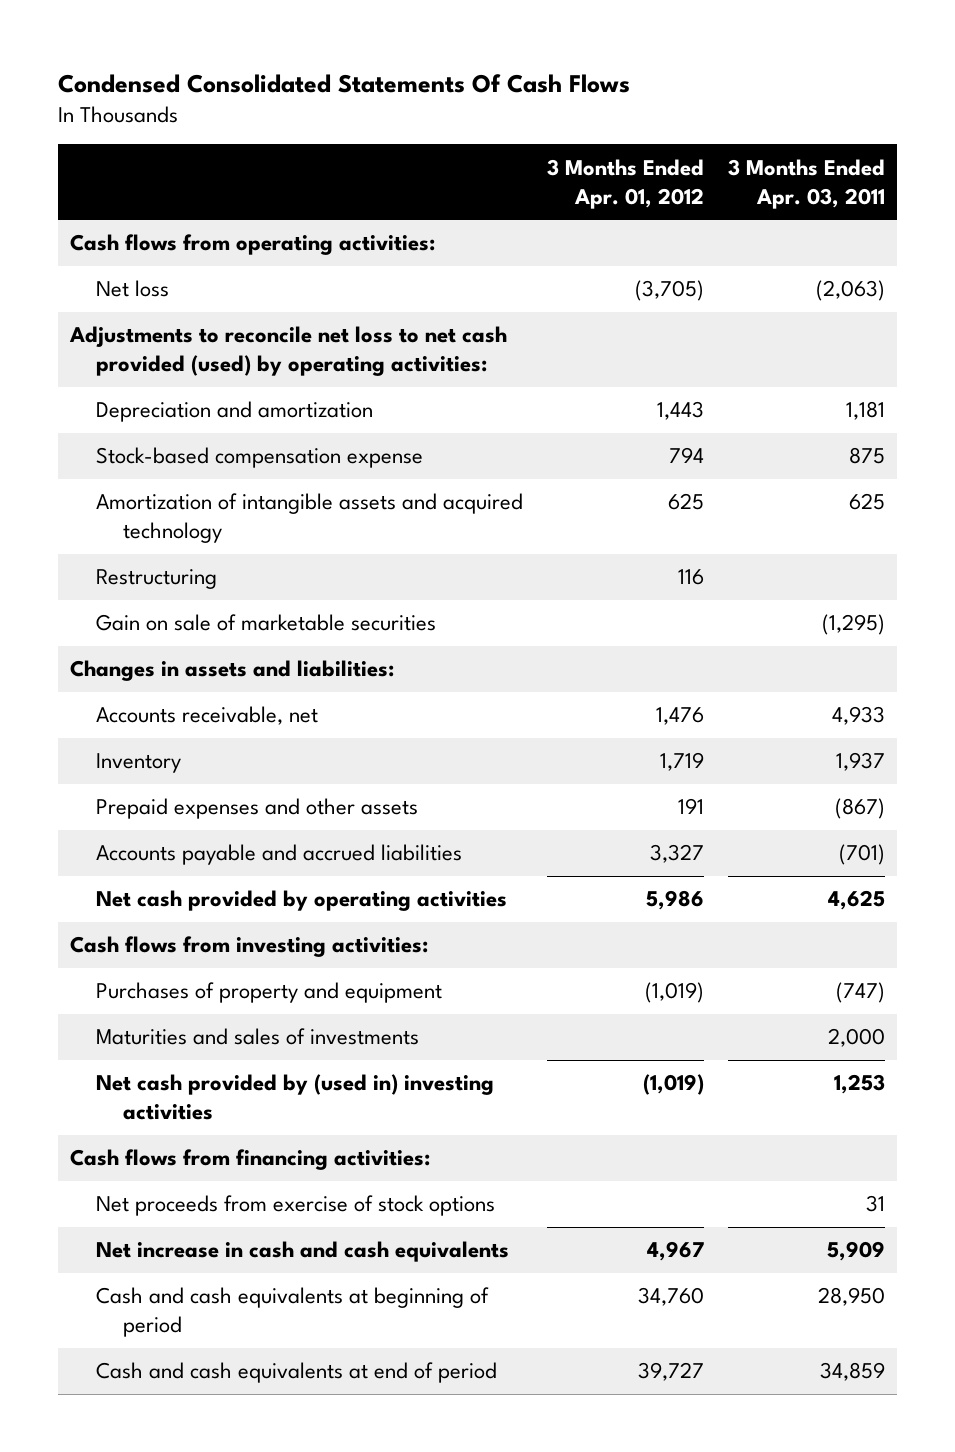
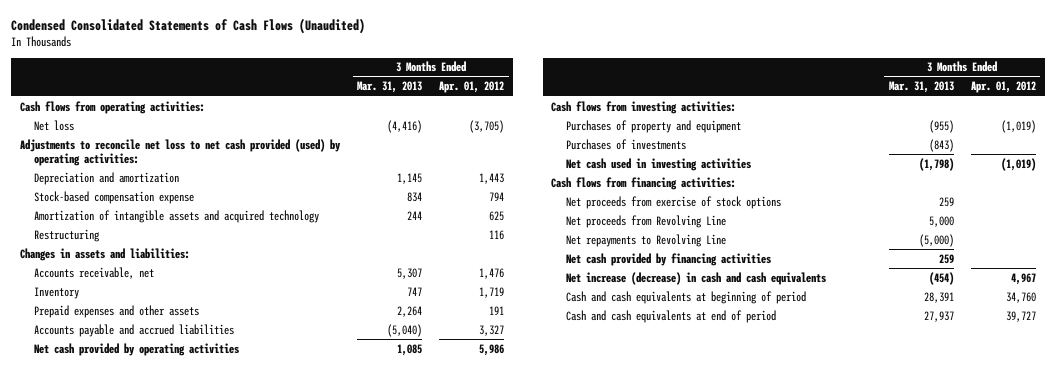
- Condensed Consolidated Statements Of Cash Flows
+ Condensed Consolidated Statements of Cash Flows (Unaudited)
- | 3 Months Ended Apr. 01, 2012 | 3 Months Ended Apr. 03, 2011
+ | 3 Months Ended Mar. 31, 2013 | 3 Months Ended Apr. 01, 2012
- Gain on sale of marketable securities | | (1,295)
- Maturities and sales of investments | | 2,000
- Net cash provided by (used in) investing activities | (1,019) | 1,253
+ Purchases of investments | (843) |
+ Net cash used in investing activities | (1,798) | (1,019)
- Net increase in cash and cash equivalents | 4,967 | 5,909
+ Net proceeds from Revolving Line | 5,000 |
+ Net repayments to Revolving Line | (5,000) |
+ Net cash provided by financing activities | 259 |
+ Net increase (decrease) in cash and cash equivalents | (454) | 4,967

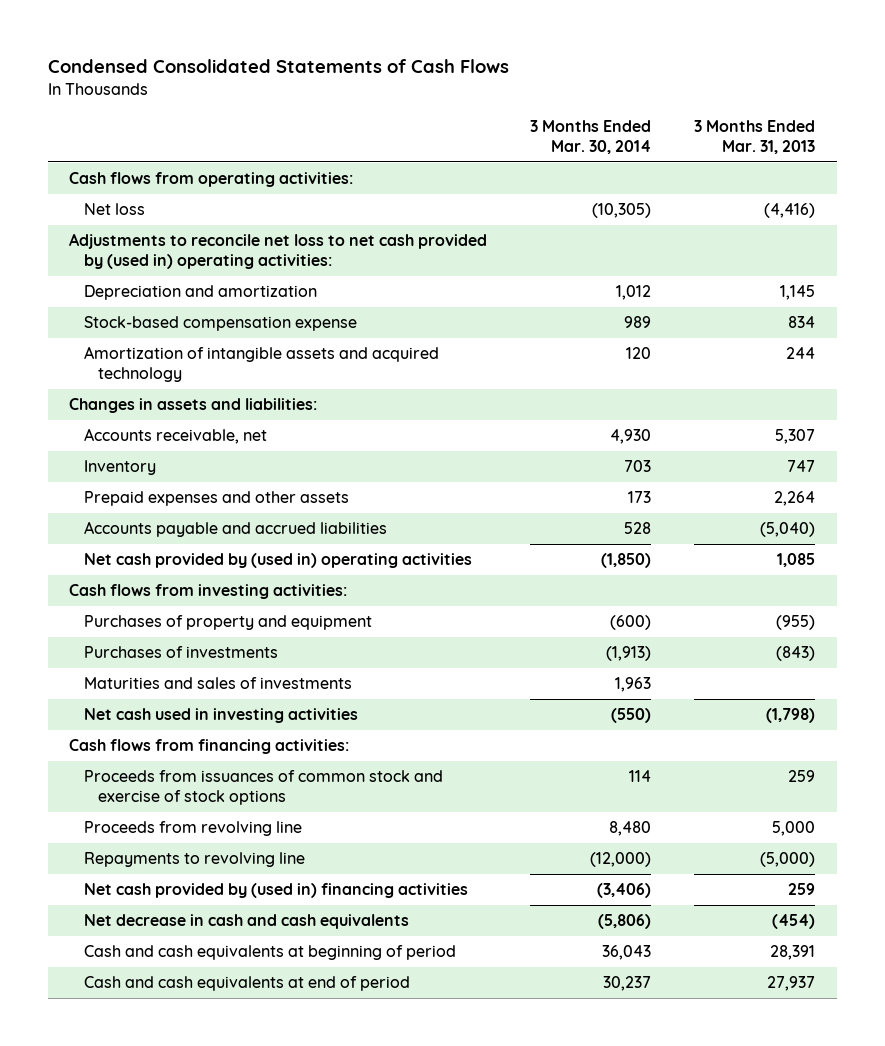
- Condensed Consolidated Statements of Cash Flows (Unaudited)
+ Condensed Consolidated Statements of Cash Flows
- | 3 Months Ended Mar. 31, 2013 | 3 Months Ended Apr. 01, 2012
+ | 3 Months Ended Mar. 30, 2014 | 3 Months Ended Mar. 31, 2013
- Adjustments to reconcile net loss to net cash provided (used) by operating activities:
+ Adjustments to reconcile net loss to net cash provided by (used in) operating activities:
- Restructuring | | 116
- Net cash provided by operating activities | 1,085 | 5,986
+ Net cash provided by (used in) operating activities | (1,850) | 1,085
+ Maturities and sales of investments | 1,963 |
- Net proceeds from exercise of stock options | 259 |
- Net proceeds from Revolving Line | 5,000 |
- Net repayments to Revolving Line | (5,000) |
- Net cash provided by financing activities | 259 |
- Net increase (decrease) in cash and cash equivalents | (454) | 4,967
+ Proceeds from issuances of common stock and exercise of stock options | 114 | 259
+ Proceeds from revolving line | 8,480 | 5,000
+ Repayments to revolving line | (12,000) | (5,000)
+ Net cash provided by (used in) financing activities | (3,406) | 259
+ Net decrease in cash and cash equivalents | (5,806) | (454)

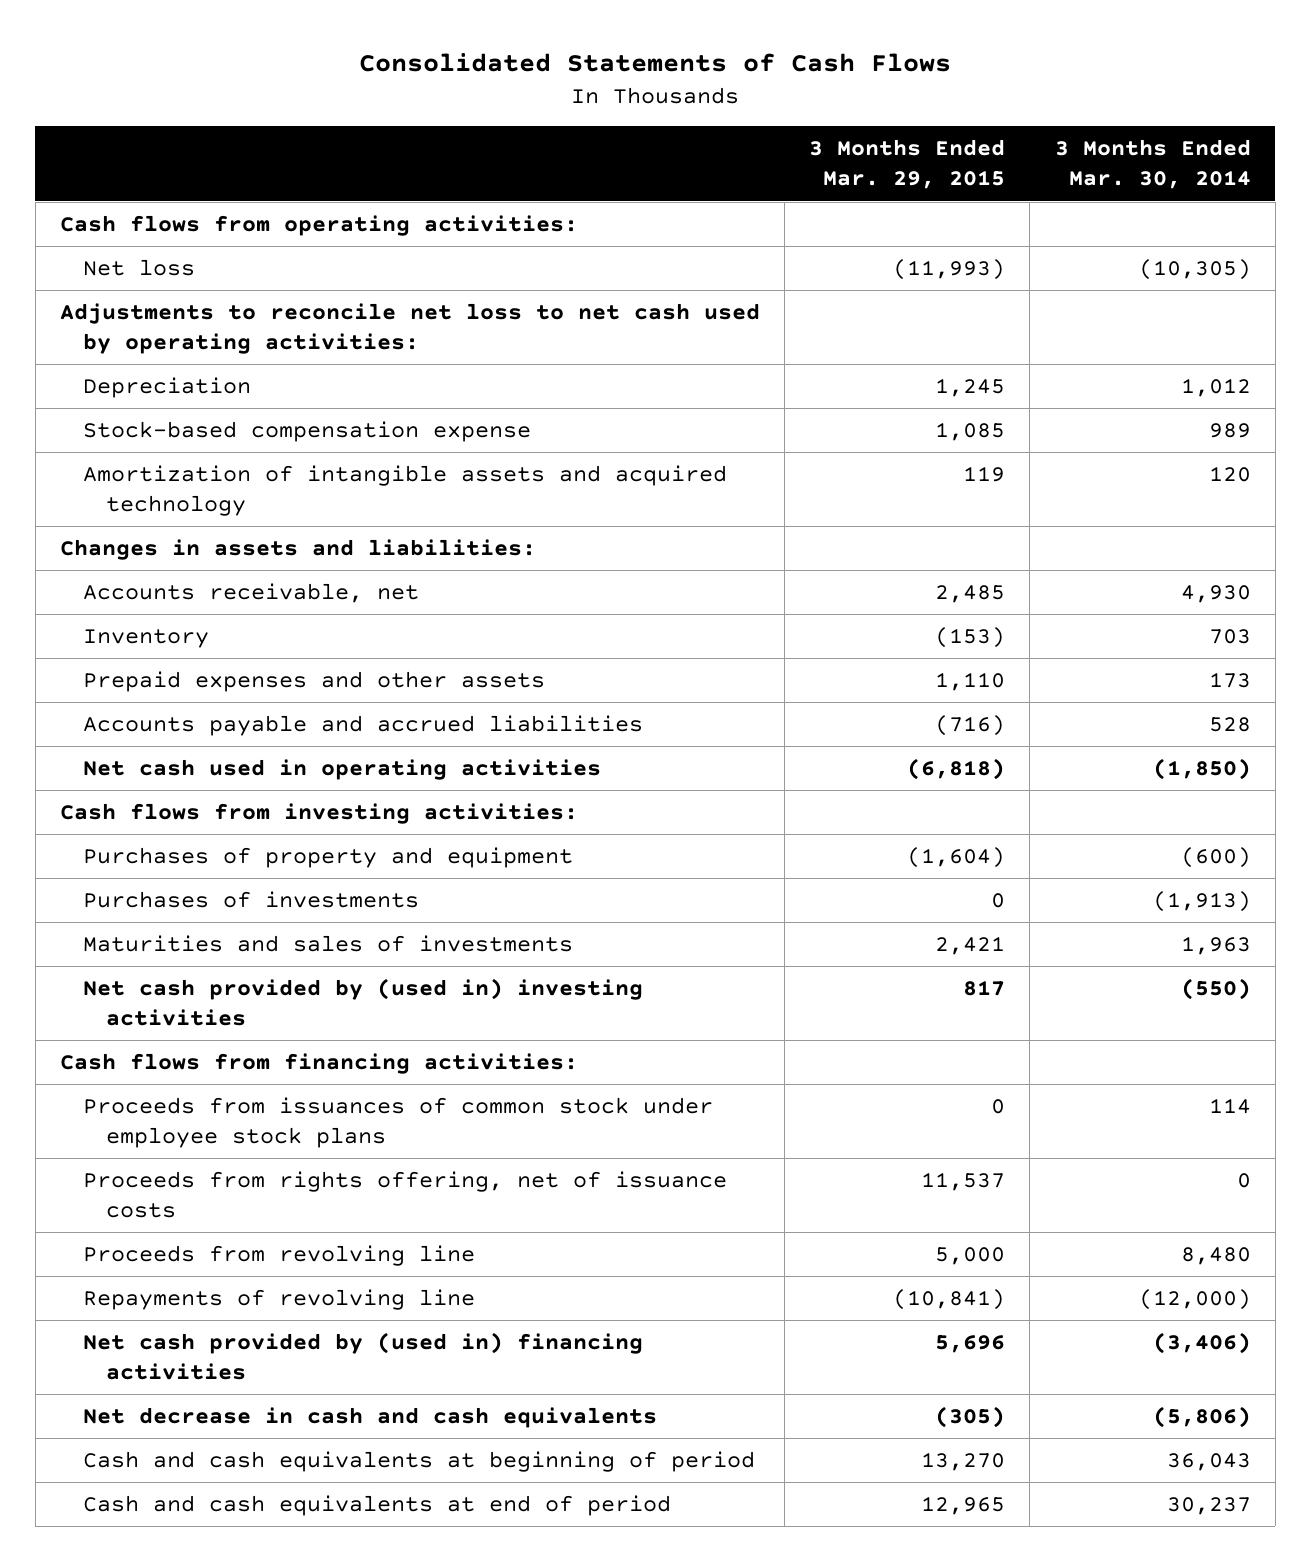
- Condensed Consolidated Statements of Cash Flows
+ Consolidated Statements of Cash Flows
- | 3 Months Ended Mar. 30, 2014 | 3 Months Ended Mar. 31, 2013
+ | 3 Months Ended Mar. 29, 2015 | 3 Months Ended Mar. 30, 2014
- Adjustments to reconcile net loss to net cash provided by (used in) operating activities:
- Depreciation and amortization | 1,012 | 1,145
+ Adjustments to reconcile net loss to net cash used by operating activities:
+ Depreciation | 1,245 | 1,012
- Net cash provided by (used in) operating activities | (1,850) | 1,085
+ Net cash used in operating activities | (6,818) | (1,850)
- Net cash used in investing activities | (550) | (1,798)
+ Net cash provided by (used in) investing activities | 817 | (550)
- Proceeds from issuances of common stock and exercise of stock options | 114 | 259
+ Proceeds from issuances of common stock under employee stock plans | 0 | 114
+ Proceeds from rights offering, net of issuance costs | 11,537 | 0
- Repayments to revolving line | (12,000) | (5,000)
+ Repayments of revolving line | (10,841) | (12,000)

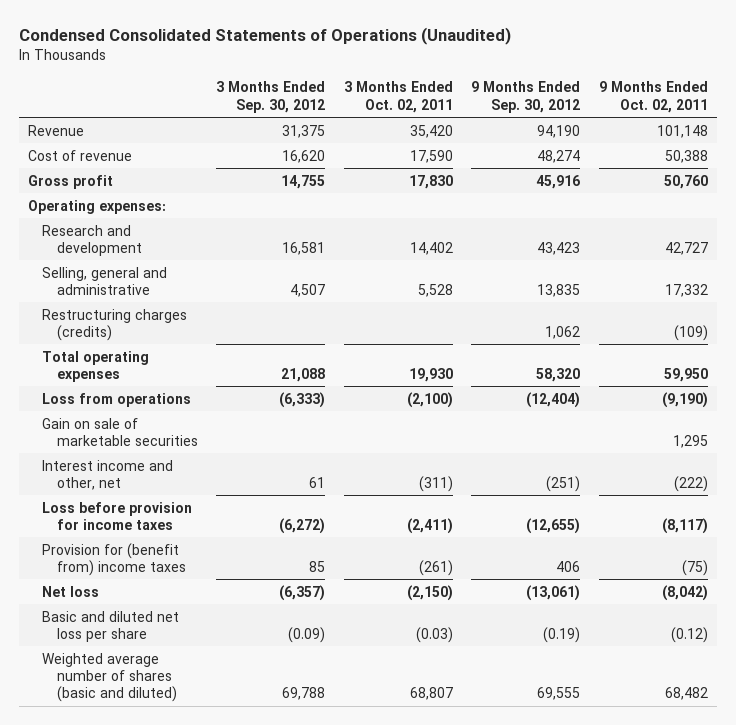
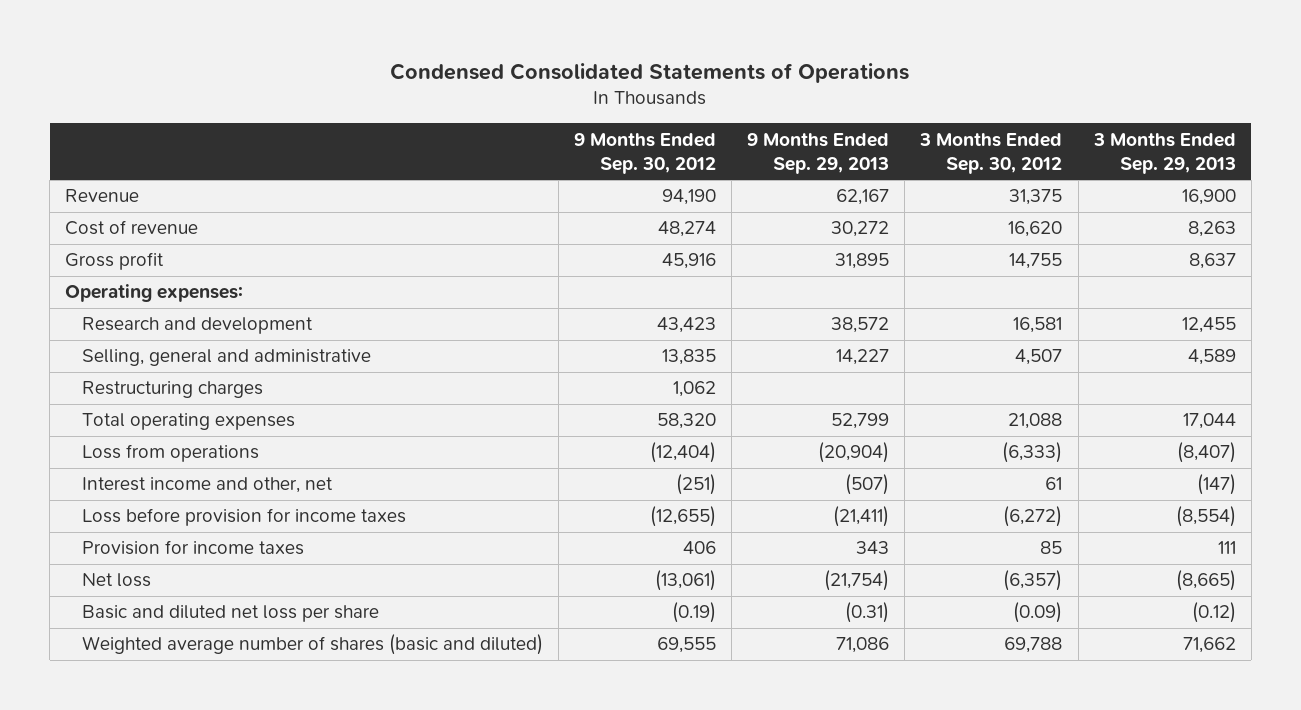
- Condensed Consolidated Statements of Operations (Unaudited)
+ Condensed Consolidated Statements of Operations
- | 3 Months Ended Sep. 30, 2012 | 3 Months Ended Oct. 02, 2011 | 9 Months Ended Sep. 30, 2012 | 9 Months Ended Oct. 02, 2011
+ | 9 Months Ended Sep. 30, 2012 | 9 Months Ended Sep. 29, 2013 | 3 Months Ended Sep. 30, 2012 | 3 Months Ended Sep. 29, 2013
- Restructuring charges (credits) | | | 1,062 | (109)
+ Restructuring charges | 1,062 | | |
- Gain on sale of marketable securities | | | | 1,295
- Provision for (benefit from) income taxes | 85 | (261) | 406 | (75)
+ Provision for income taxes | 406 | 343 | 85 | 111

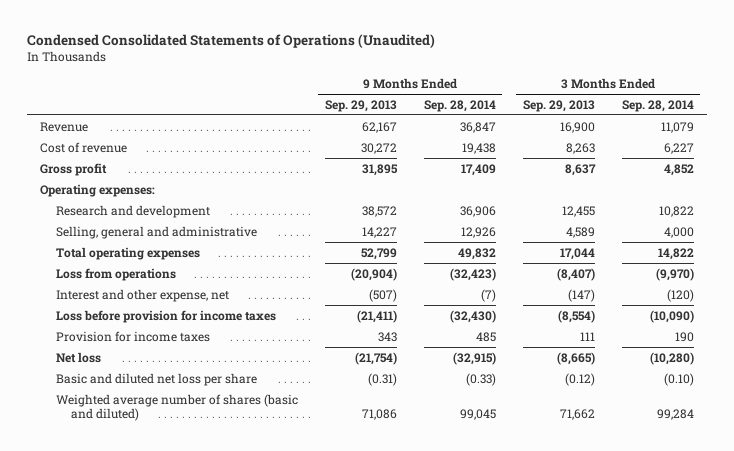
- Condensed Consolidated Statements of Operations
+ Condensed Consolidated Statements of Operations (Unaudited)
- | 9 Months Ended Sep. 30, 2012 | 9 Months Ended Sep. 29, 2013 | 3 Months Ended Sep. 30, 2012 | 3 Months Ended Sep. 29, 2013
+ | 9 Months Ended Sep. 29, 2013 | 9 Months Ended Sep. 28, 2014 | 3 Months Ended Sep. 29, 2013 | 3 Months Ended Sep. 28, 2014
- Restructuring charges | 1,062 | | |
- Interest income and other, net | (251) | (507) | 61 | (147)
+ Interest and other expense, net | (507) | (7) | (147) | (120)

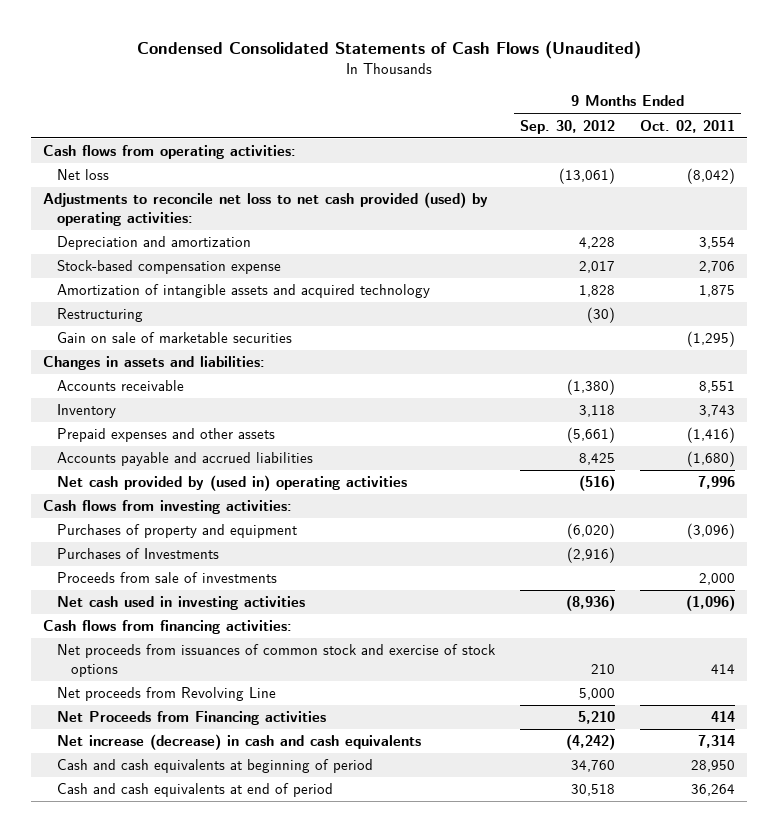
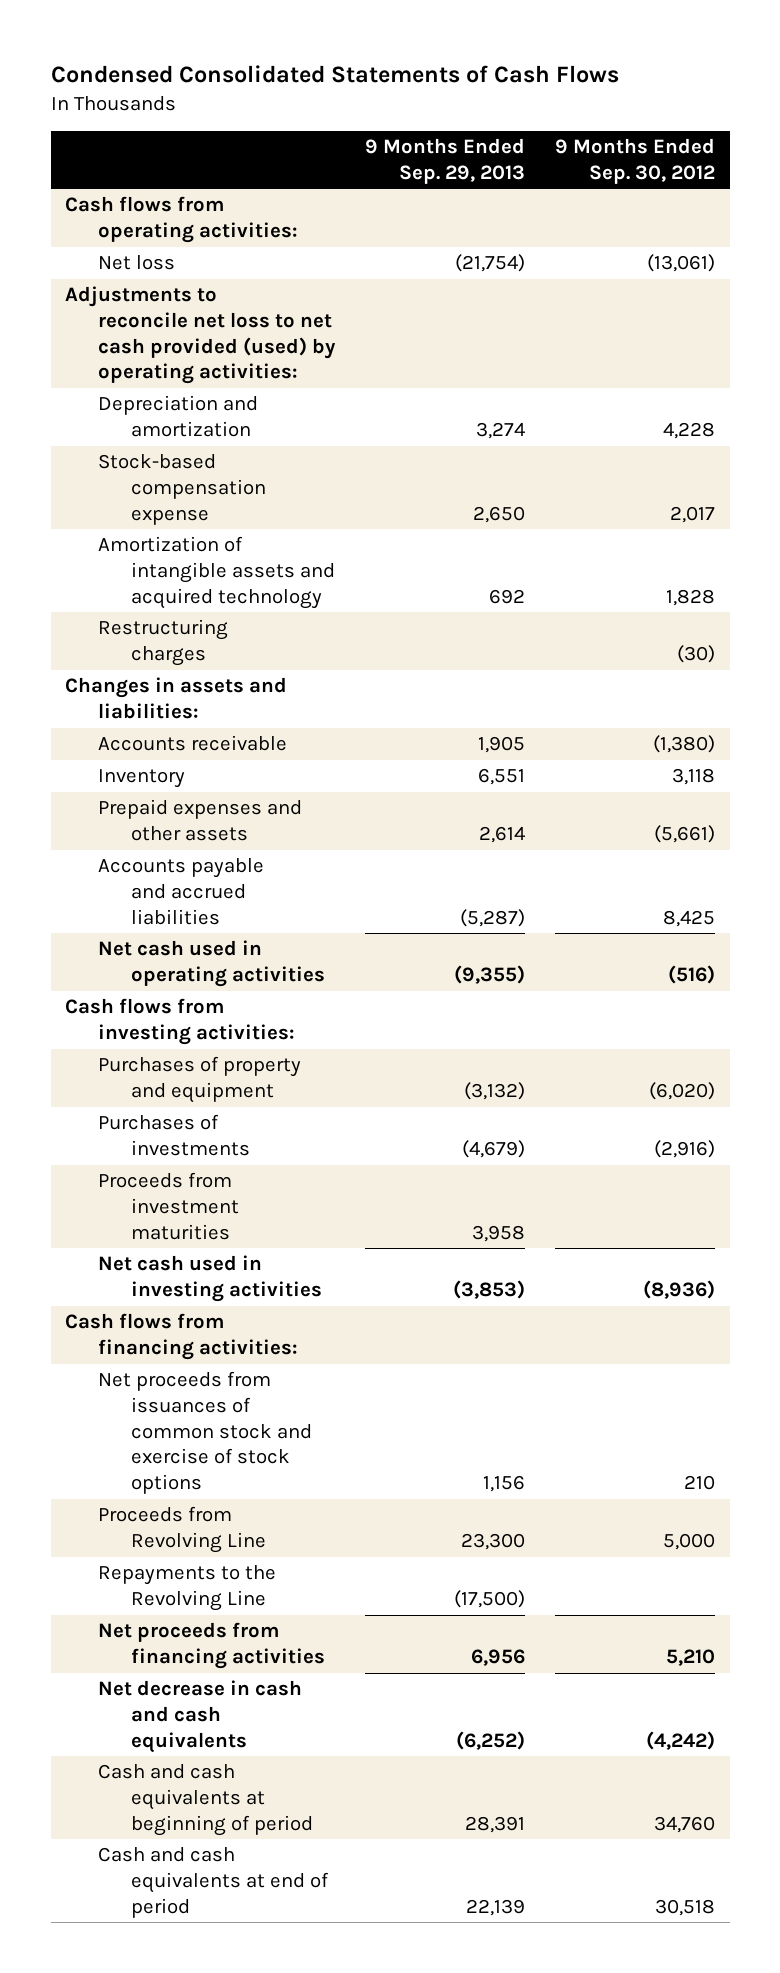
- Condensed Consolidated Statements of Cash Flows (Unaudited)
+ Condensed Consolidated Statements of Cash Flows
- | 9 Months Ended Sep. 30, 2012 | 9 Months Ended Oct. 02, 2011
+ | 9 Months Ended Sep. 29, 2013 | 9 Months Ended Sep. 30, 2012
- Restructuring | (30) |
- Gain on sale of marketable securities | | (1,295)
+ Restructuring charges | | (30)
- Net cash provided by (used in) operating activities | (516) | 7,996
+ Net cash used in operating activities | (9,355) | (516)
- Purchases of Investments | (2,916) |
- Proceeds from sale of investments | | 2,000
+ Purchases of investments | (4,679) | (2,916)
+ Proceeds from investment maturities | 3,958 |
- Net proceeds from Revolving Line | 5,000 |
- Net Proceeds from Financing activities | 5,210 | 414
- Net increase (decrease) in cash and cash equivalents | (4,242) | 7,314
+ Proceeds from Revolving Line | 23,300 | 5,000
+ Repayments to the Revolving Line | (17,500) |
+ Net proceeds from financing activities | 6,956 | 5,210
+ Net decrease in cash and cash equivalents | (6,252) | (4,242)

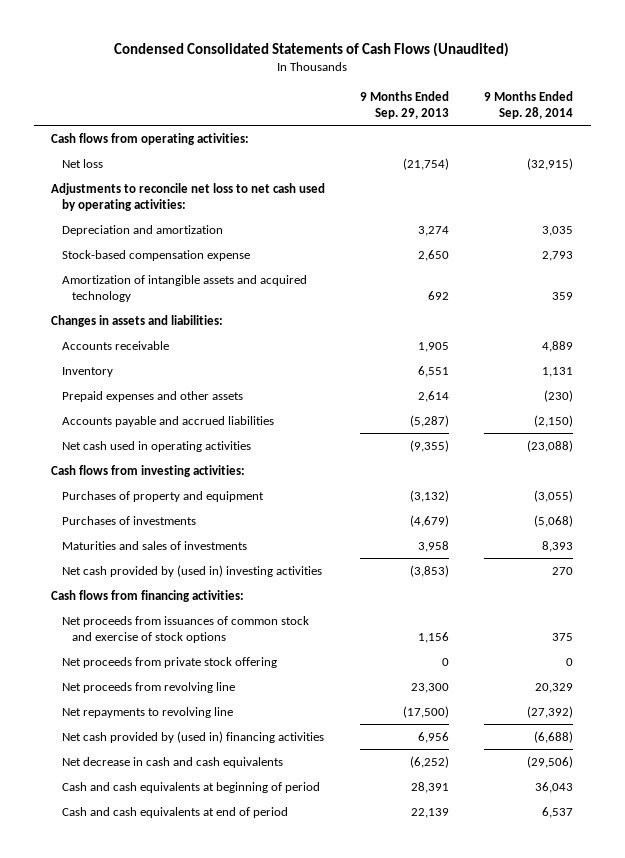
- Condensed Consolidated Statements of Cash Flows
+ Condensed Consolidated Statements of Cash Flows (Unaudited)
- | 9 Months Ended Sep. 29, 2013 | 9 Months Ended Sep. 30, 2012
+ | 9 Months Ended Sep. 29, 2013 | 9 Months Ended Sep. 28, 2014
- Adjustments to reconcile net loss to net cash provided (used) by operating activities:
+ Adjustments to reconcile net loss to net cash used by operating activities:
- Restructuring charges | | (30)
- Proceeds from investment maturities | 3,958 |
- Net cash used in investing activities | (3,853) | (8,936)
+ Maturities and sales of investments | 3,958 | 8,393
+ Net cash provided by (used in) investing activities | (3,853) | 270
- Proceeds from Revolving Line | 23,300 | 5,000
- Repayments to the Revolving Line | (17,500) |
- Net proceeds from financing activities | 6,956 | 5,210
+ Net proceeds from private stock offering | 0 | 0
+ Net proceeds from revolving line | 23,300 | 20,329
+ Net repayments to revolving line | (17,500) | (27,392)
+ Net cash provided by (used in) financing activities | 6,956 | (6,688)

